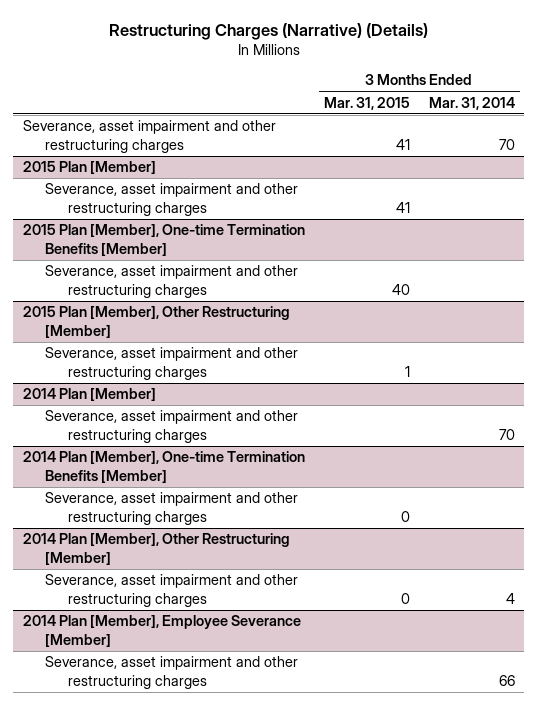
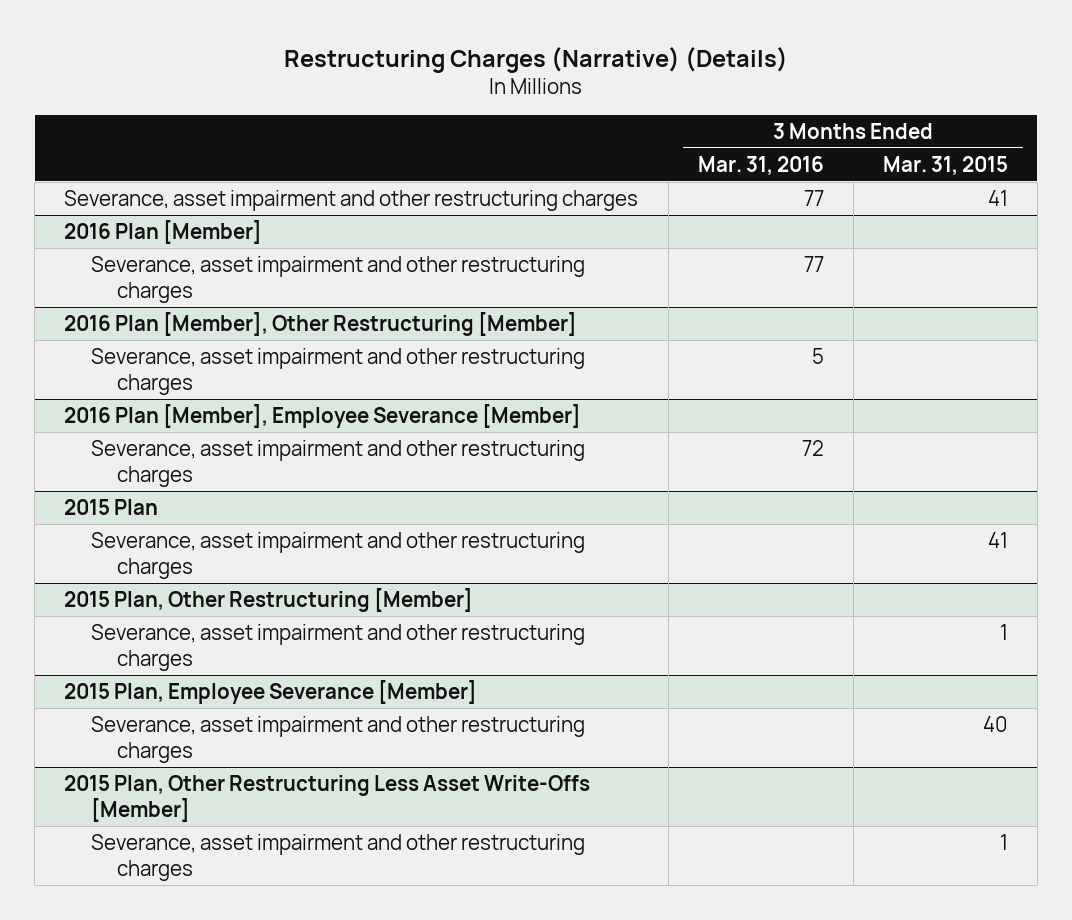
- | 3 Months Ended Mar. 31, 2015 | 3 Months Ended Mar. 31, 2014
+ | 3 Months Ended Mar. 31, 2016 | 3 Months Ended Mar. 31, 2015
- 2015 Plan [Member]
+ 2016 Plan [Member]
+ Severance, asset impairment and other restructuring charges | 77 |
+ 2016 Plan [Member], Other Restructuring [Member]
+ Severance, asset impairment and other restructuring charges | 5 |
+ 2016 Plan [Member], Employee Severance [Member]
+ Severance, asset impairment and other restructuring charges | 72 |
+ 2015 Plan
- 2015 Plan [Member], One-time Termination Benefits [Member]
+ 2015 Plan, Other Restructuring [Member]
+ Severance, asset impairment and other restructuring charges | | 1
+ 2015 Plan, Employee Severance [Member]
- 2015 Plan [Member], Other Restructuring [Member]
+ 2015 Plan, Other Restructuring Less Asset Write-Offs [Member]
- 2014 Plan [Member]
- Severance, asset impairment and other restructuring charges | | 70
- 2014 Plan [Member], One-time Termination Benefits [Member]
- Severance, asset impairment and other restructuring charges | 0 |
- 2014 Plan [Member], Other Restructuring [Member]
- Severance, asset impairment and other restructuring charges | 0 | 4
- 2014 Plan [Member], Employee Severance [Member]
- Severance, asset impairment and other restructuring charges | | 66

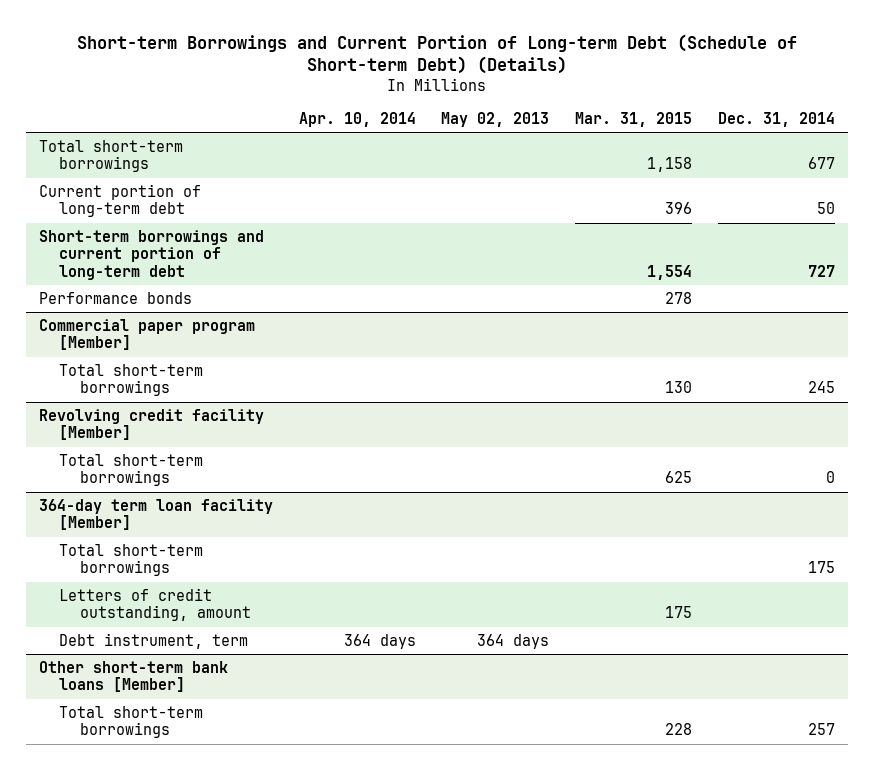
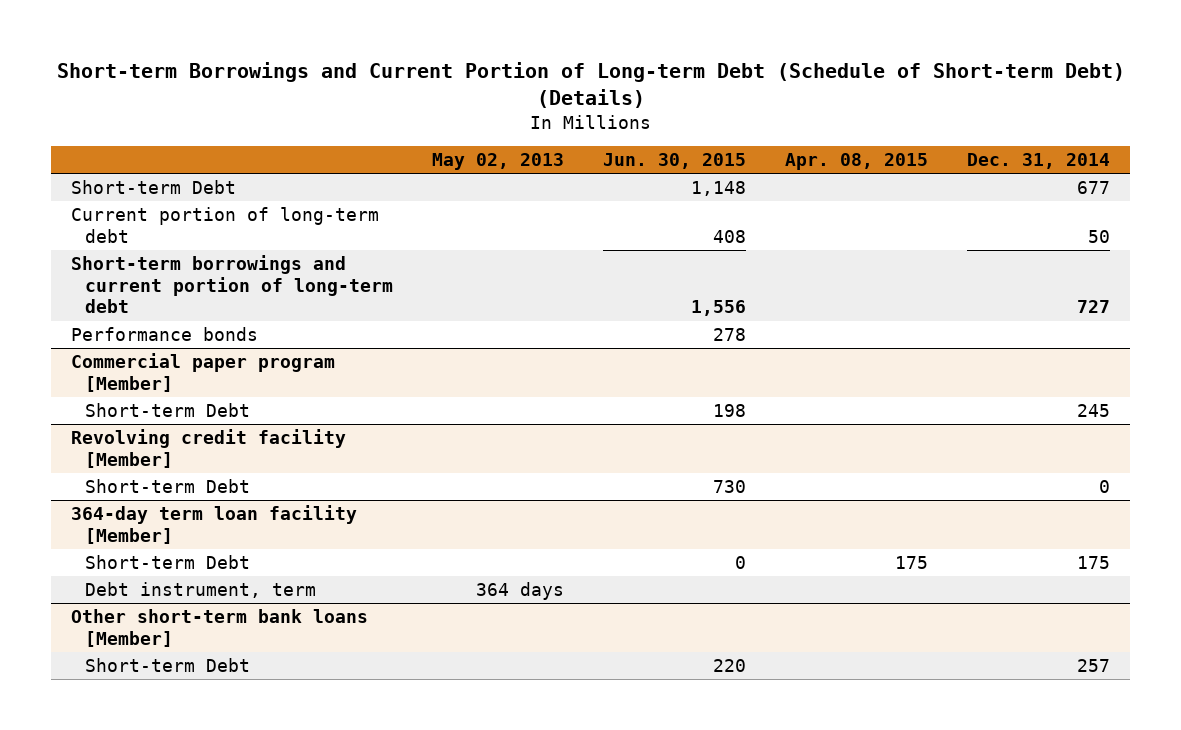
- | Apr. 10, 2014 | May 02, 2013 | Mar. 31, 2015 | Dec. 31, 2014
+ | May 02, 2013 | Jun. 30, 2015 | Apr. 08, 2015 | Dec. 31, 2014
- Total short-term borrowings | | | 1,158 | 677
+ Short-term Debt | | 1,148 | | 677
@ Commercial paper program [Member]
- Total short-term borrowings | | | 130 | 245
+ Short-term Debt | | 198 | | 245
@ Revolving credit facility [Member]
- Total short-term borrowings | | | 625 | 0
+ Short-term Debt | | 730 | | 0
@ 364-day term loan facility [Member]
- Total short-term borrowings | | | | 175
- Letters of credit outstanding, amount | | | 175 |
+ Short-term Debt | | 0 | 175 | 175
@ Other short-term bank loans [Member]
- Total short-term borrowings | | | 228 | 257
+ Short-term Debt | | 220 | | 257

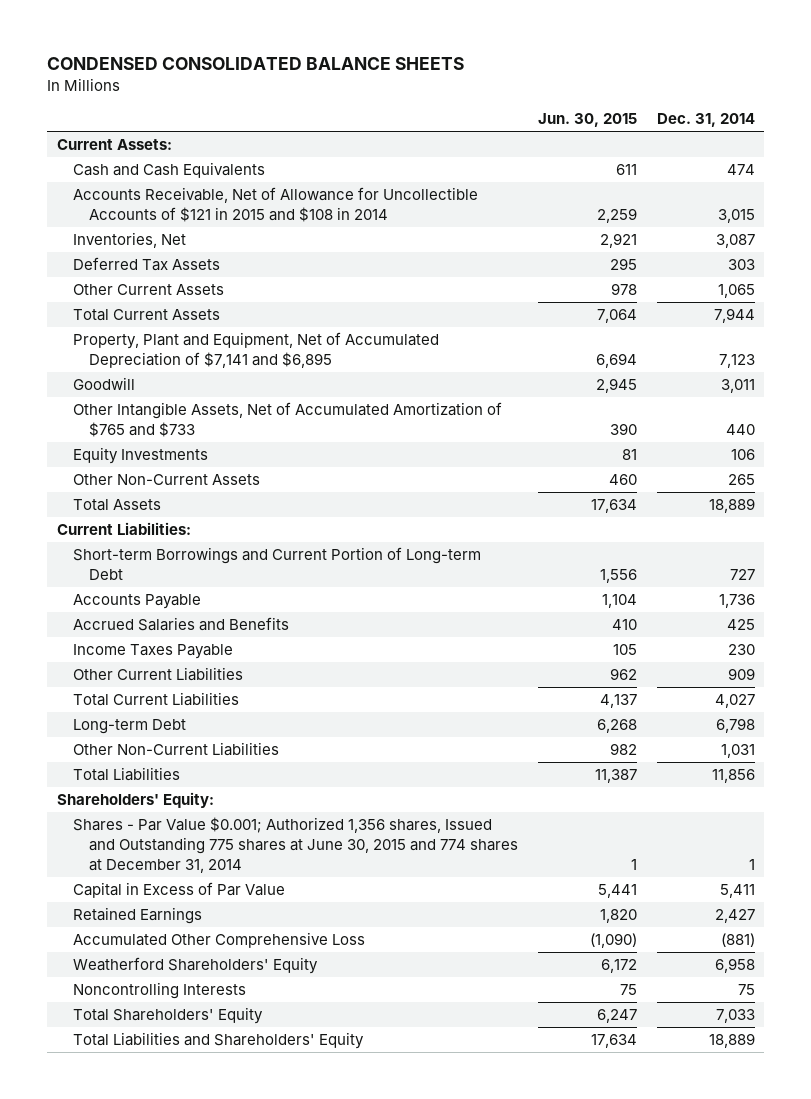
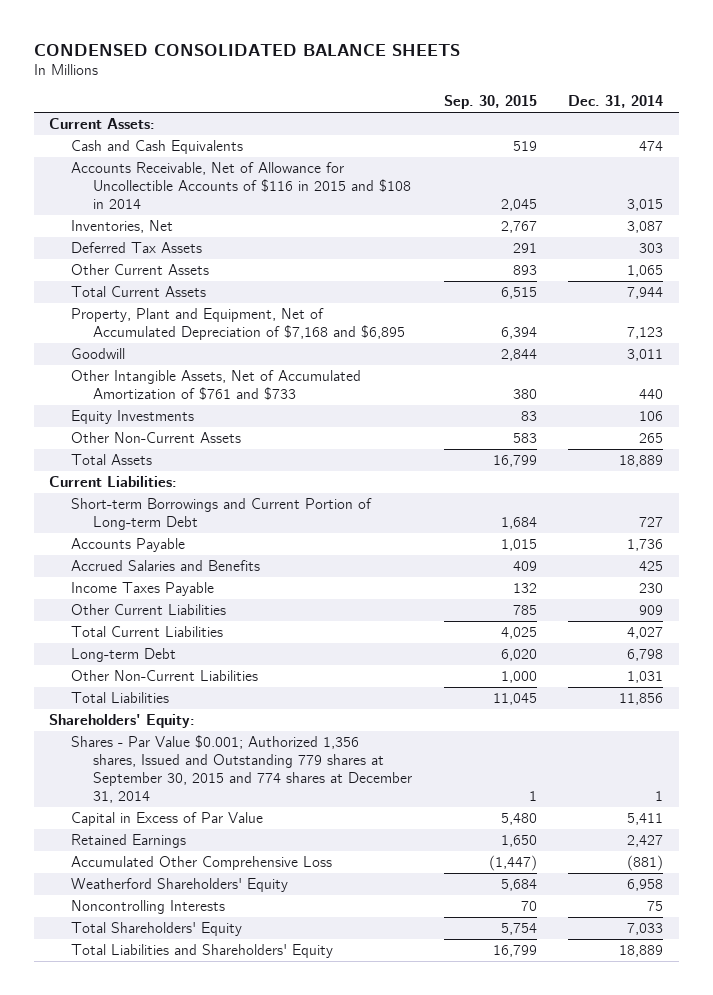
- | Jun. 30, 2015 | Dec. 31, 2014
+ | Sep. 30, 2015 | Dec. 31, 2014
- Accounts Receivable, Net of Allowance for Uncollectible Accounts of $121 in 2015 and $108 in 2014 | 2,259 | 3,015
+ Accounts Receivable, Net of Allowance for Uncollectible Accounts of $116 in 2015 and $108 in 2014 | 2,045 | 3,015
- Property, Plant and Equipment, Net of Accumulated Depreciation of $7,141 and $6,895 | 6,694 | 7,123
+ Property, Plant and Equipment, Net of Accumulated Depreciation of $7,168 and $6,895 | 6,394 | 7,123
- Other Intangible Assets, Net of Accumulated Amortization of $765 and $733 | 390 | 440
+ Other Intangible Assets, Net of Accumulated Amortization of $761 and $733 | 380 | 440
- Shares - Par Value $0.001; Authorized 1,356 shares, Issued and Outstanding 775 shares at June 30, 2015 and 774 shares at December 31, 2014 | 1 | 1
+ Shares - Par Value $0.001; Authorized 1,356 shares, Issued and Outstanding 779 shares at September 30, 2015 and 774 shares at December 31, 2014 | 1 | 1

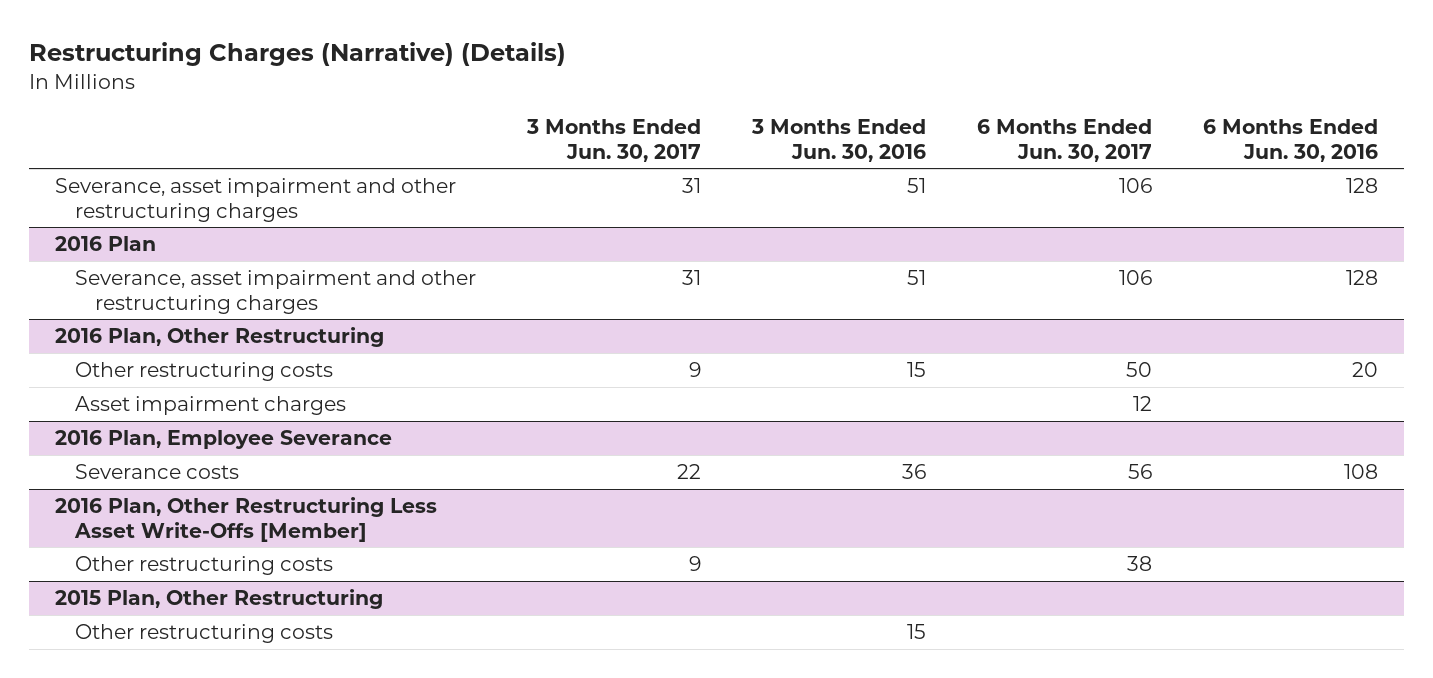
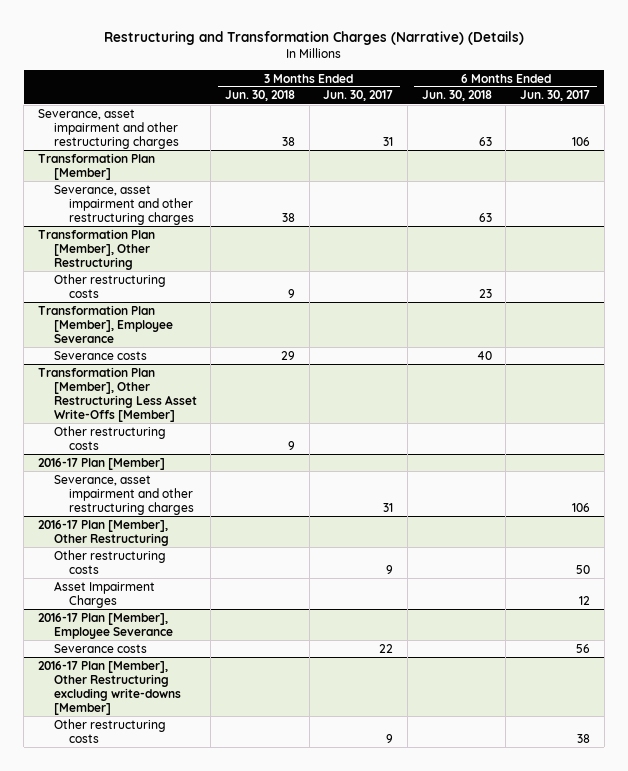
- Restructuring Charges (Narrative) (Details)
+ Restructuring and Transformation Charges (Narrative) (Details)
- | 3 Months Ended Jun. 30, 2017 | 3 Months Ended Jun. 30, 2016 | 6 Months Ended Jun. 30, 2017 | 6 Months Ended Jun. 30, 2016
+ | 3 Months Ended Jun. 30, 2018 | 3 Months Ended Jun. 30, 2017 | 6 Months Ended Jun. 30, 2018 | 6 Months Ended Jun. 30, 2017
- 2016 Plan
+ Transformation Plan [Member]
+ Severance, asset impairment and other restructuring charges | 38 | | 63 |
+ Transformation Plan [Member], Other Restructuring
+ Other restructuring costs | 9 | | 23 |
+ Transformation Plan [Member], Employee Severance
+ Severance costs | 29 | | 40 |
+ Transformation Plan [Member], Other Restructuring Less Asset Write-Offs [Member]
+ Other restructuring costs | 9 | | |
+ 2016-17 Plan [Member]
- 2016 Plan, Other Restructuring
+ 2016-17 Plan [Member], Other Restructuring
- Asset impairment charges | | | 12 |
- 2016 Plan, Employee Severance
+ Asset Impairment Charges | | | | 12
+ 2016-17 Plan [Member], Employee Severance
- 2016 Plan, Other Restructuring Less Asset Write-Offs [Member]
+ 2016-17 Plan [Member], Other Restructuring excluding write-downs [Member]
- 2015 Plan, Other Restructuring
- Other restructuring costs | | 15 | |

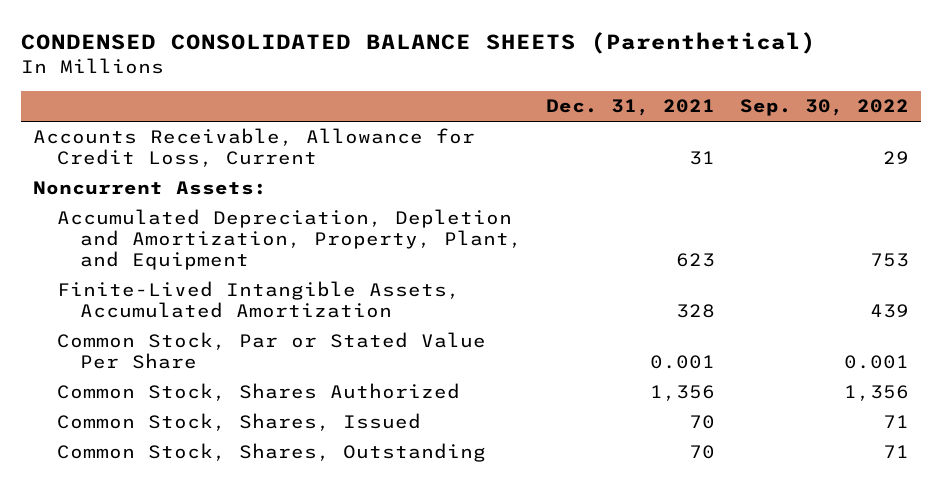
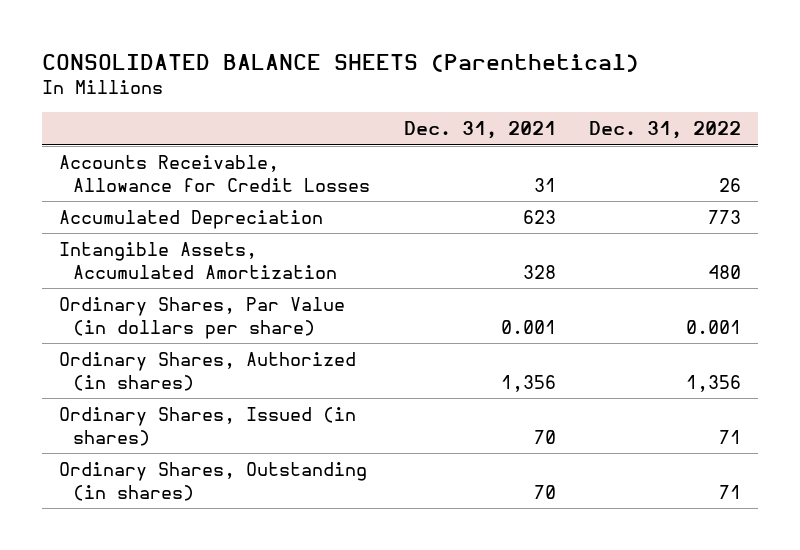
- CONDENSED CONSOLIDATED BALANCE SHEETS (Parenthetical)
+ CONSOLIDATED BALANCE SHEETS (Parenthetical)
- | Dec. 31, 2021 | Sep. 30, 2022
+ | Dec. 31, 2021 | Dec. 31, 2022
- Accounts Receivable, Allowance for Credit Loss, Current | 31 | 29
- Noncurrent Assets:
- Accumulated Depreciation, Depletion and Amortization, Property, Plant, and Equipment | 623 | 753
- Finite-Lived Intangible Assets, Accumulated Amortization | 328 | 439
- Common Stock, Par or Stated Value Per Share | 0.001 | 0.001
- Common Stock, Shares Authorized | 1,356 | 1,356
- Common Stock, Shares, Issued | 70 | 71
- Common Stock, Shares, Outstanding | 70 | 71
+ Accounts Receivable, Allowance for Credit Losses | 31 | 26
+ Accumulated Depreciation | 623 | 773
+ Intangible Assets, Accumulated Amortization | 328 | 480
+ Ordinary Shares, Par Value (in dollars per share) | 0.001 | 0.001
+ Ordinary Shares, Authorized (in shares) | 1,356 | 1,356
+ Ordinary Shares, Issued (in shares) | 70 | 71
+ Ordinary Shares, Outstanding (in shares) | 70 | 71

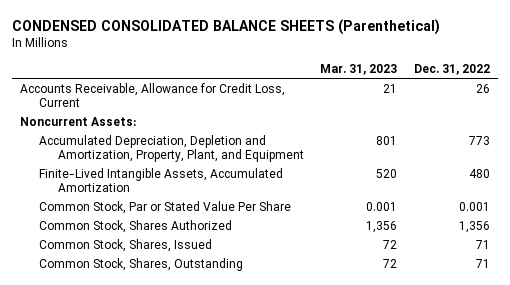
- CONSOLIDATED BALANCE SHEETS (Parenthetical)
+ CONDENSED CONSOLIDATED BALANCE SHEETS (Parenthetical)
- | Dec. 31, 2021 | Dec. 31, 2022
+ | Mar. 31, 2023 | Dec. 31, 2022
- Accounts Receivable, Allowance for Credit Losses | 31 | 26
- Accumulated Depreciation | 623 | 773
- Intangible Assets, Accumulated Amortization | 328 | 480
- Ordinary Shares, Par Value (in dollars per share) | 0.001 | 0.001
- Ordinary Shares, Authorized (in shares) | 1,356 | 1,356
- Ordinary Shares, Issued (in shares) | 70 | 71
- Ordinary Shares, Outstanding (in shares) | 70 | 71
+ Accounts Receivable, Allowance for Credit Loss, Current | 21 | 26
+ Noncurrent Assets:
+ Accumulated Depreciation, Depletion and Amortization, Property, Plant, and Equipment | 801 | 773
+ Finite-Lived Intangible Assets, Accumulated Amortization | 520 | 480
+ Common Stock, Par or Stated Value Per Share | 0.001 | 0.001
+ Common Stock, Shares Authorized | 1,356 | 1,356
+ Common Stock, Shares, Issued | 72 | 71
+ Common Stock, Shares, Outstanding | 72 | 71

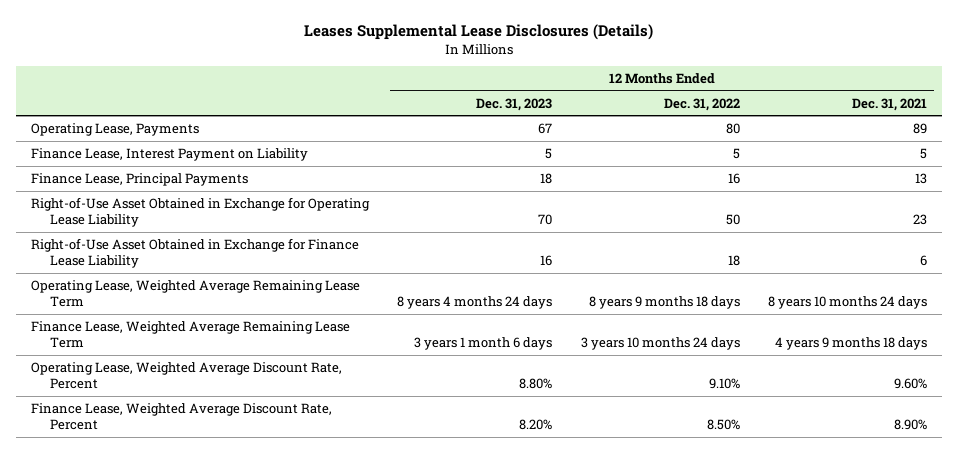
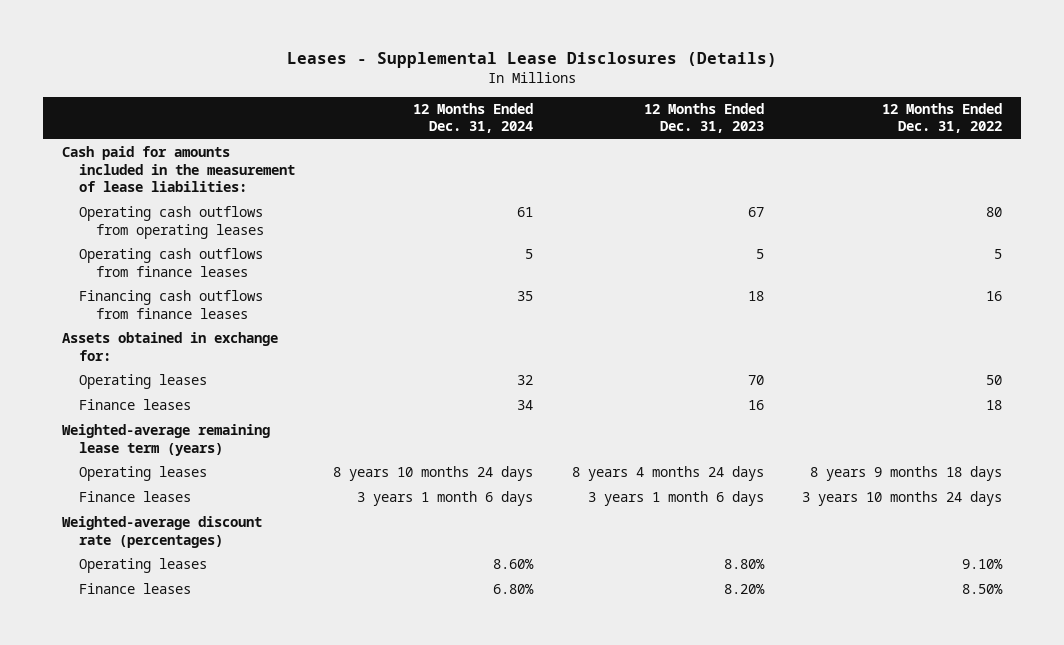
- Leases Supplemental Lease Disclosures (Details)
+ Leases - Supplemental Lease Disclosures (Details)
- | 12 Months Ended Dec. 31, 2023 | 12 Months Ended Dec. 31, 2022 | 12 Months Ended Dec. 31, 2021
+ | 12 Months Ended Dec. 31, 2024 | 12 Months Ended Dec. 31, 2023 | 12 Months Ended Dec. 31, 2022
- Operating Lease, Payments | 67 | 80 | 89
- Finance Lease, Interest Payment on Liability | 5 | 5 | 5
- Finance Lease, Principal Payments | 18 | 16 | 13
- Right-of-Use Asset Obtained in Exchange for Operating Lease Liability | 70 | 50 | 23
- Right-of-Use Asset Obtained in Exchange for Finance Lease Liability | 16 | 18 | 6
- Operating Lease, Weighted Average Remaining Lease Term | 8 years 4 months 24 days | 8 years 9 months 18 days | 8 years 10 months 24 days
- Finance Lease, Weighted Average Remaining Lease Term | 3 years 1 month 6 days | 3 years 10 months 24 days | 4 years 9 months 18 days
- Operating Lease, Weighted Average Discount Rate, Percent | 8.80% | 9.10% | 9.60%
- Finance Lease, Weighted Average Discount Rate, Percent | 8.20% | 8.50% | 8.90%
+ Cash paid for amounts included in the measurement of lease liabilities:
+ Operating cash outflows from operating leases | 61 | 67 | 80
+ Operating cash outflows from finance leases | 5 | 5 | 5
+ Financing cash outflows from finance leases | 35 | 18 | 16
+ Assets obtained in exchange for:
+ Operating leases | 32 | 70 | 50
+ Finance leases | 34 | 16 | 18
+ Weighted-average remaining lease term (years)
+ Operating leases | 8 years 10 months 24 days | 8 years 4 months 24 days | 8 years 9 months 18 days
+ Finance leases | 3 years 1 month 6 days | 3 years 1 month 6 days | 3 years 10 months 24 days
+ Weighted-average discount rate (percentages)
+ Operating leases | 8.60% | 8.80% | 9.10%
+ Finance leases | 6.80% | 8.20% | 8.50%

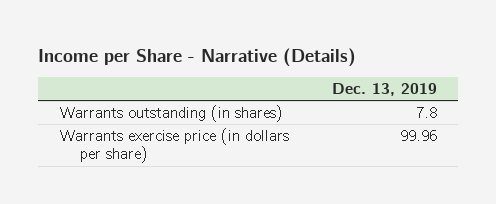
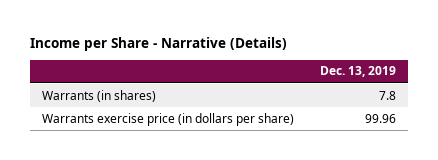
- Warrants outstanding (in shares) | 7.8
+ Warrants (in shares) | 7.8

